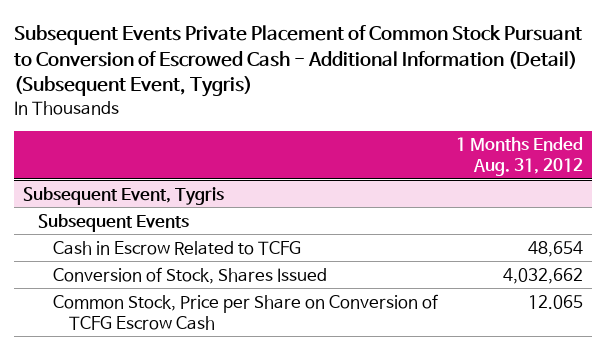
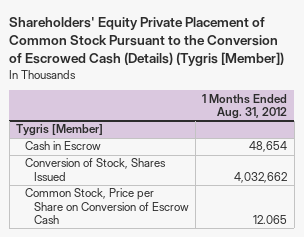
- Subsequent Events Private Placement of Common Stock Pursuant to Conversion of Escrowed Cash - Additional Information (Detail) (Subsequent Event, Tygris)
+ Shareholders' Equity Private Placement of Common Stock Pursuant to the Conversion of Escrowed Cash (Details) (Tygris [Member])
- Subsequent Event, Tygris
- Subsequent Events
- Cash in Escrow Related to TCFG | 48,654
+ Tygris [Member]
+ Cash in Escrow | 48,654
- Common Stock, Price per Share on Conversion of TCFG Escrow Cash | 12.065
+ Common Stock, Price per Share on Conversion of Escrow Cash | 12.065

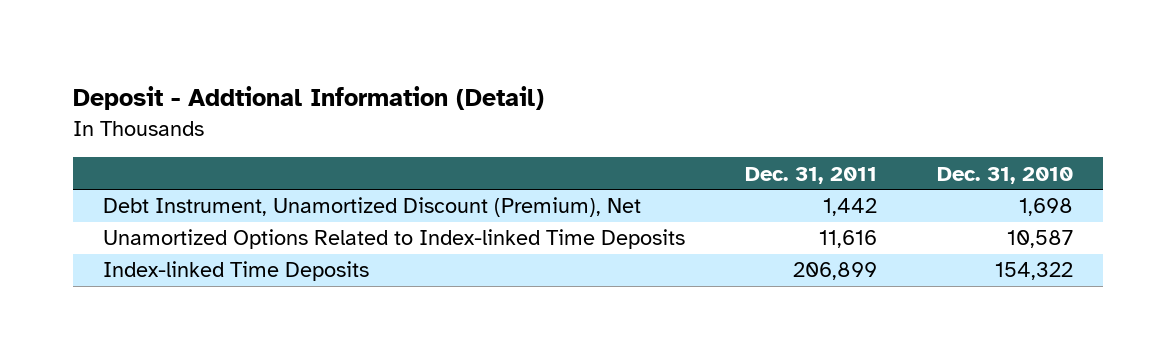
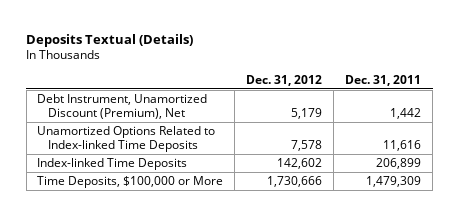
- Deposit - Addtional Information (Detail)
+ Deposits Textual (Details)
- | Dec. 31, 2011 | Dec. 31, 2010
+ | Dec. 31, 2012 | Dec. 31, 2011
+ Time Deposits, $100,000 or More | 1,730,666 | 1,479,309

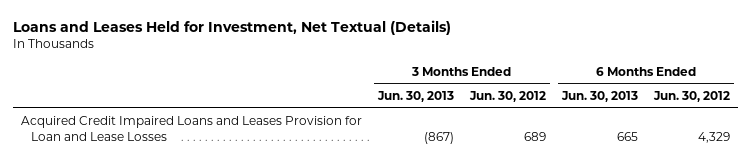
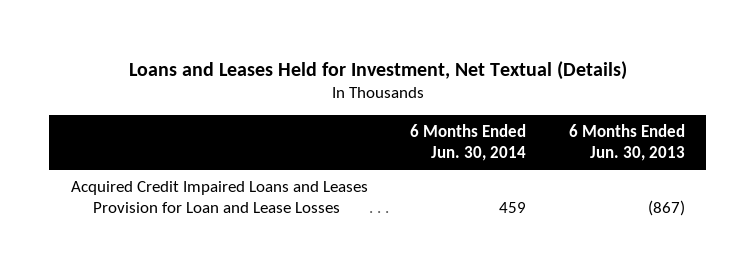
- | 3 Months Ended Jun. 30, 2013 | 3 Months Ended Jun. 30, 2012 | 6 Months Ended Jun. 30, 2013 | 6 Months Ended Jun. 30, 2012
+ | 6 Months Ended Jun. 30, 2014 | 6 Months Ended Jun. 30, 2013
- Acquired Credit Impaired Loans and Leases Provision for Loan and Lease Losses | (867) | 689 | 665 | 4,329
+ Acquired Credit Impaired Loans and Leases Provision for Loan and Lease Losses | 459 | (867)

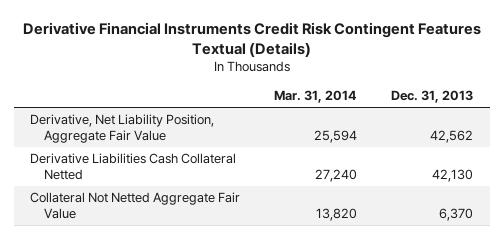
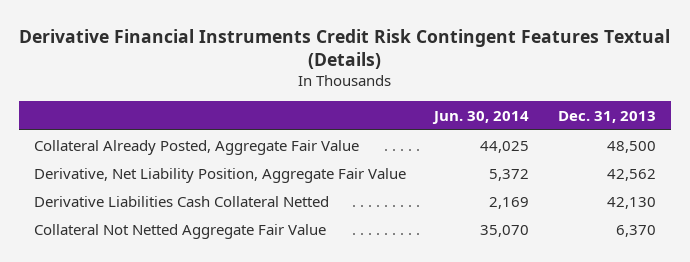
- | Mar. 31, 2014 | Dec. 31, 2013
+ | Jun. 30, 2014 | Dec. 31, 2013
+ Collateral Already Posted, Aggregate Fair Value | 44,025 | 48,500

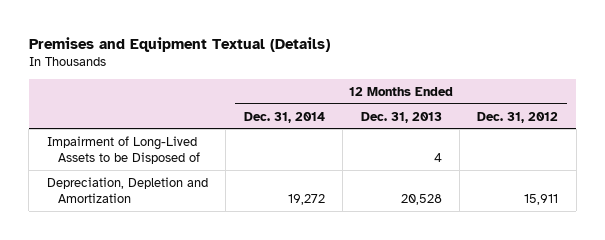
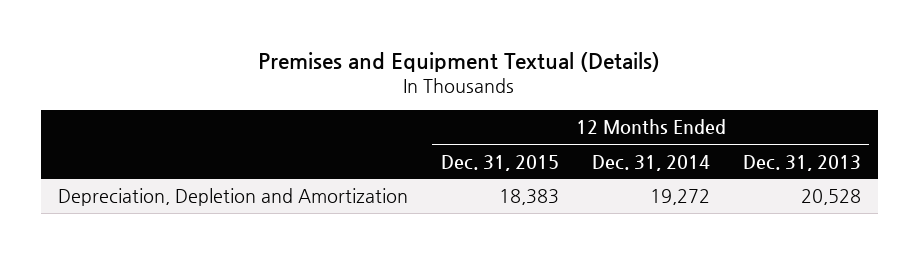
- | 12 Months Ended Dec. 31, 2014 | 12 Months Ended Dec. 31, 2013 | 12 Months Ended Dec. 31, 2012
+ | 12 Months Ended Dec. 31, 2015 | 12 Months Ended Dec. 31, 2014 | 12 Months Ended Dec. 31, 2013
- Impairment of Long-Lived Assets to be Disposed of | | 4 |

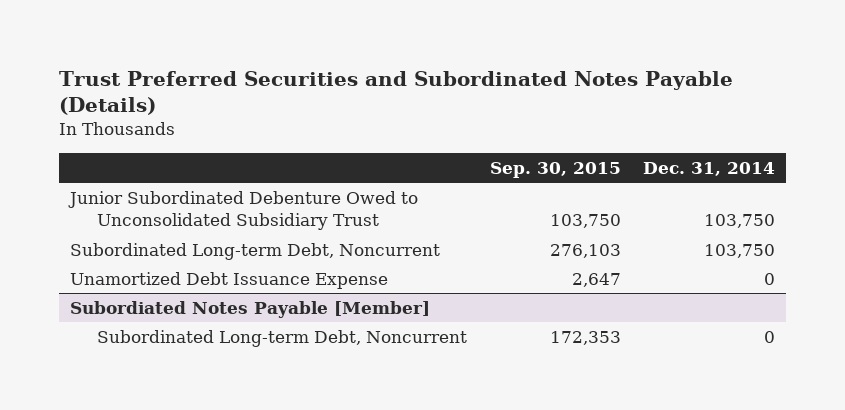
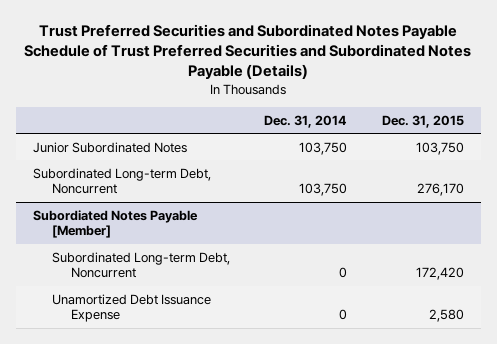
- Trust Preferred Securities and Subordinated Notes Payable (Details)
+ Trust Preferred Securities and Subordinated Notes Payable Schedule of Trust Preferred Securities and Subordinated Notes Payable (Details)
- | Sep. 30, 2015 | Dec. 31, 2014
+ | Dec. 31, 2014 | Dec. 31, 2015
- Junior Subordinated Debenture Owed to Unconsolidated Subsidiary Trust | 103,750 | 103,750
+ Junior Subordinated Notes | 103,750 | 103,750
- Unamortized Debt Issuance Expense | 2,647 | 0
@ Subordiated Notes Payable [Member]
+ Unamortized Debt Issuance Expense | 0 | 2,580

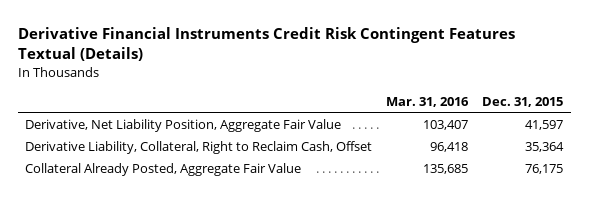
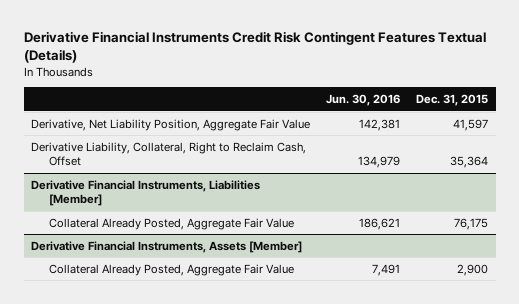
- | Mar. 31, 2016 | Dec. 31, 2015
+ | Jun. 30, 2016 | Dec. 31, 2015
+ Derivative Financial Instruments, Liabilities [Member]
+ Derivative Financial Instruments, Assets [Member]
+ Collateral Already Posted, Aggregate Fair Value | 7,491 | 2,900

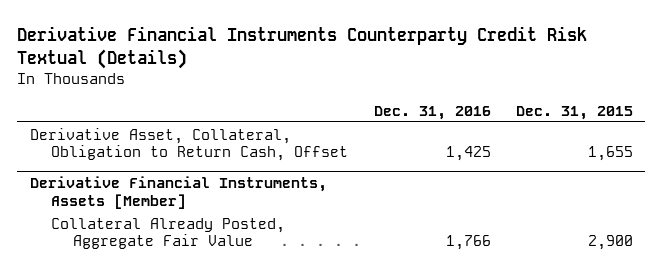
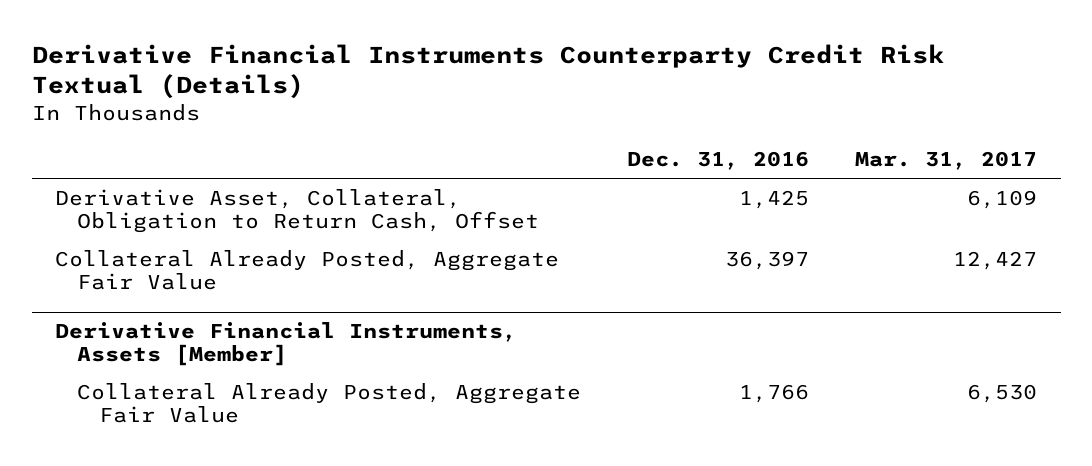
- | Dec. 31, 2016 | Dec. 31, 2015
+ | Dec. 31, 2016 | Mar. 31, 2017
+ Collateral Already Posted, Aggregate Fair Value | 36,397 | 12,427

